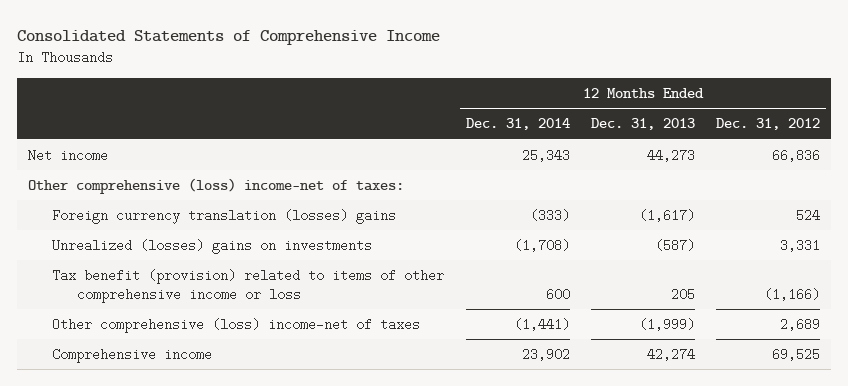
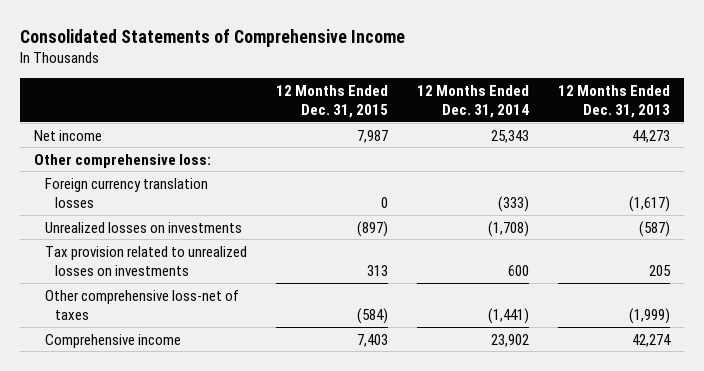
- | 12 Months Ended Dec. 31, 2014 | 12 Months Ended Dec. 31, 2013 | 12 Months Ended Dec. 31, 2012
+ | 12 Months Ended Dec. 31, 2015 | 12 Months Ended Dec. 31, 2014 | 12 Months Ended Dec. 31, 2013
- Other comprehensive (loss) income-net of taxes:
- Foreign currency translation (losses) gains | (333) | (1,617) | 524
- Unrealized (losses) gains on investments | (1,708) | (587) | 3,331
- Tax benefit (provision) related to items of other comprehensive income or loss | 600 | 205 | (1,166)
- Other comprehensive (loss) income-net of taxes | (1,441) | (1,999) | 2,689
+ Other comprehensive loss:
+ Foreign currency translation losses | 0 | (333) | (1,617)
+ Unrealized losses on investments | (897) | (1,708) | (587)
+ Tax provision related to unrealized losses on investments | 313 | 600 | 205
+ Other comprehensive loss-net of taxes | (584) | (1,441) | (1,999)

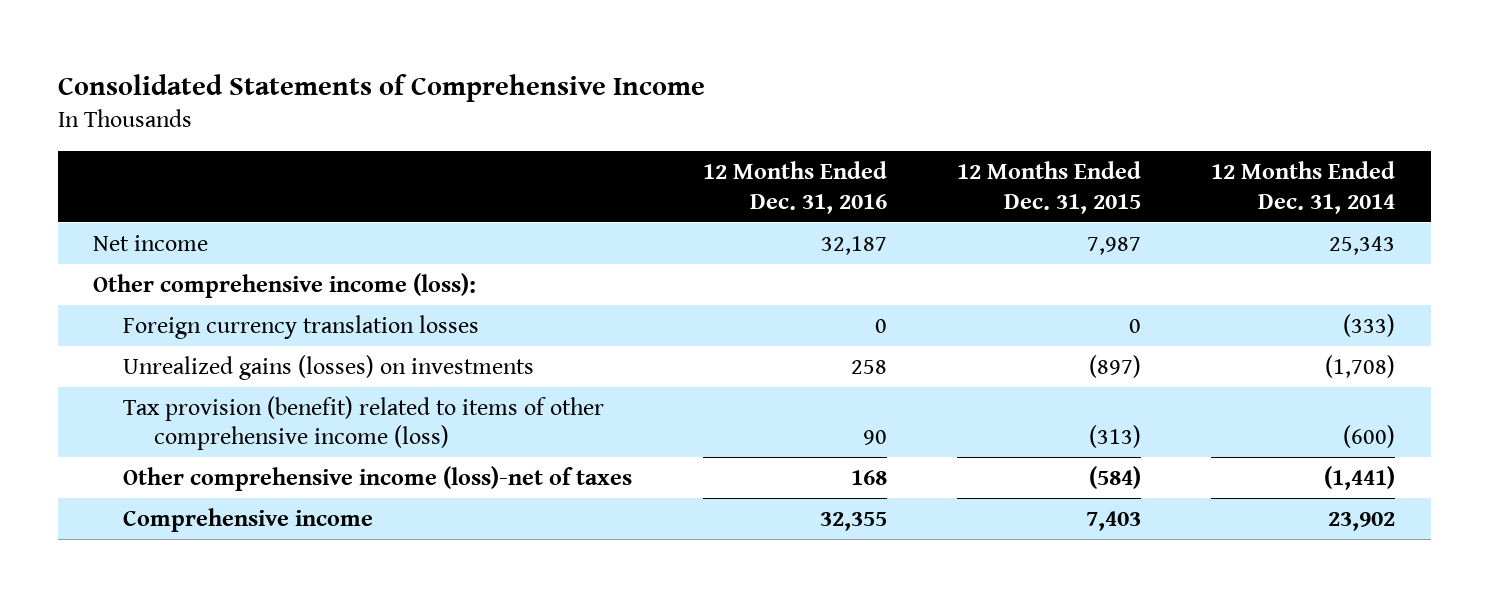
- | 12 Months Ended Dec. 31, 2015 | 12 Months Ended Dec. 31, 2014 | 12 Months Ended Dec. 31, 2013
+ | 12 Months Ended Dec. 31, 2016 | 12 Months Ended Dec. 31, 2015 | 12 Months Ended Dec. 31, 2014
- Other comprehensive loss:
+ Other comprehensive income (loss):
- Unrealized losses on investments | (897) | (1,708) | (587)
- Tax provision related to unrealized losses on investments | 313 | 600 | 205
- Other comprehensive loss-net of taxes | (584) | (1,441) | (1,999)
+ Unrealized gains (losses) on investments | 258 | (897) | (1,708)
+ Tax provision (benefit) related to items of other comprehensive income (loss) | 90 | (313) | (600)
+ Other comprehensive income (loss)-net of taxes | 168 | (584) | (1,441)

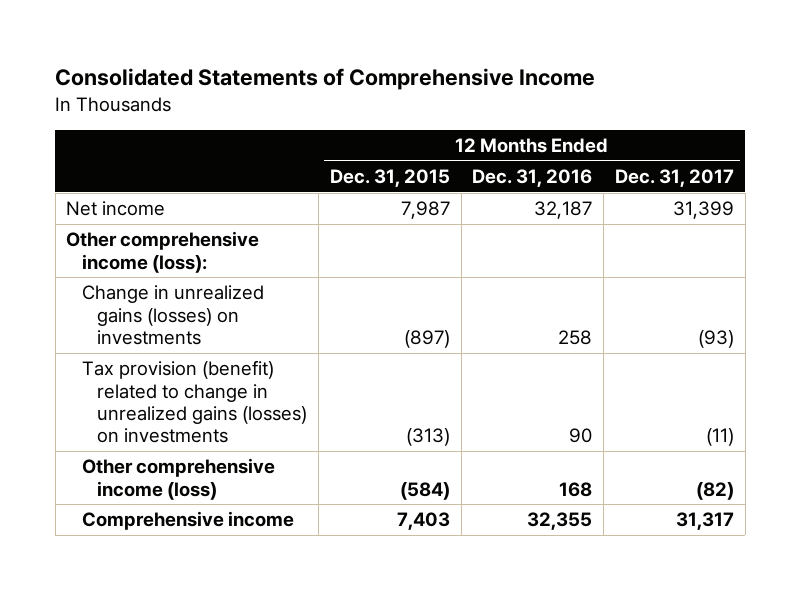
- | 12 Months Ended Dec. 31, 2016 | 12 Months Ended Dec. 31, 2015 | 12 Months Ended Dec. 31, 2014
+ | 12 Months Ended Dec. 31, 2015 | 12 Months Ended Dec. 31, 2016 | 12 Months Ended Dec. 31, 2017
- Foreign currency translation losses | 0 | 0 | (333)
- Unrealized gains (losses) on investments | 258 | (897) | (1,708)
- Tax provision (benefit) related to items of other comprehensive income (loss) | 90 | (313) | (600)
- Other comprehensive income (loss)-net of taxes | 168 | (584) | (1,441)
+ Change in unrealized gains (losses) on investments | (897) | 258 | (93)
+ Tax provision (benefit) related to change in unrealized gains (losses) on investments | (313) | 90 | (11)
+ Other comprehensive income (loss) | (584) | 168 | (82)

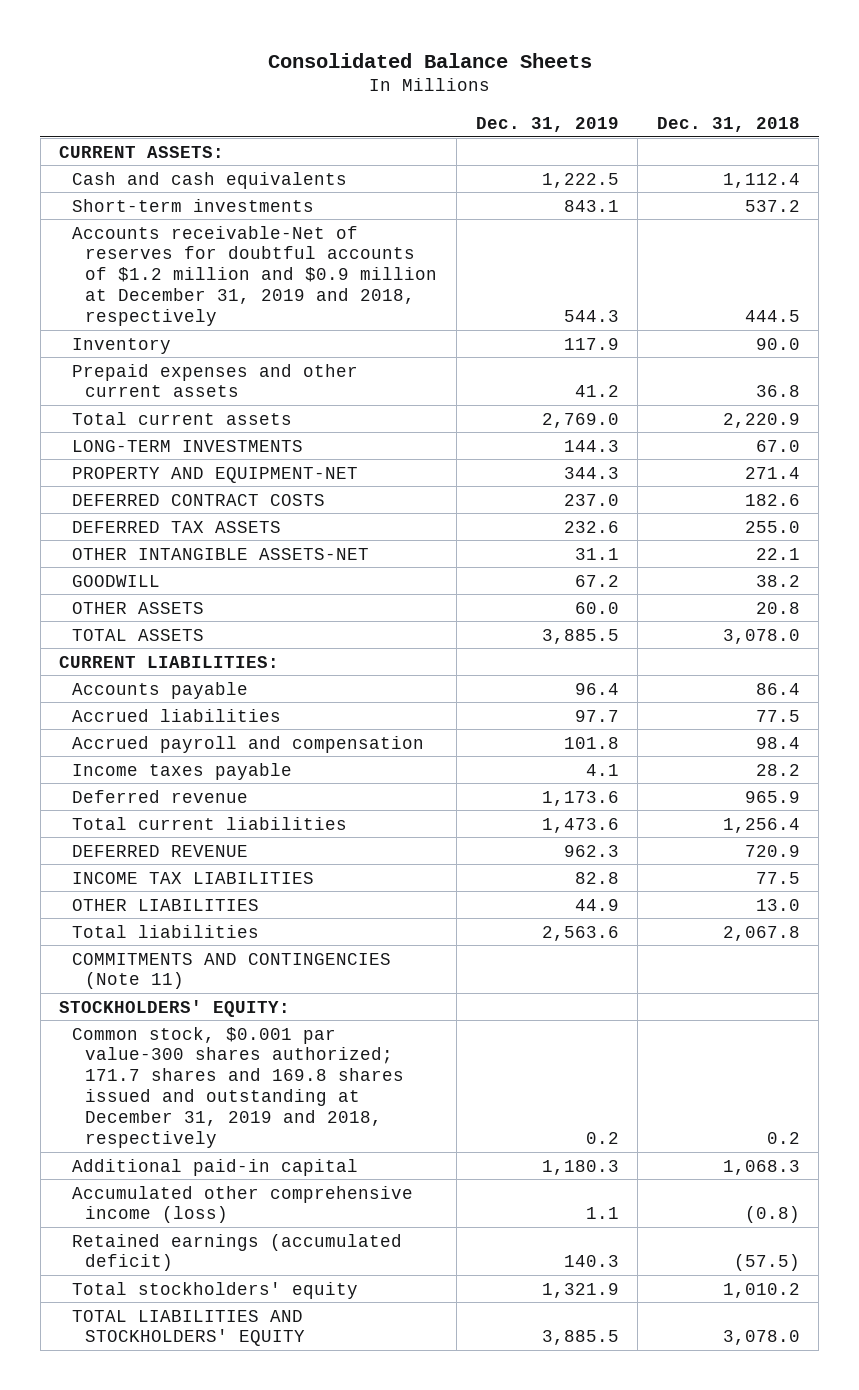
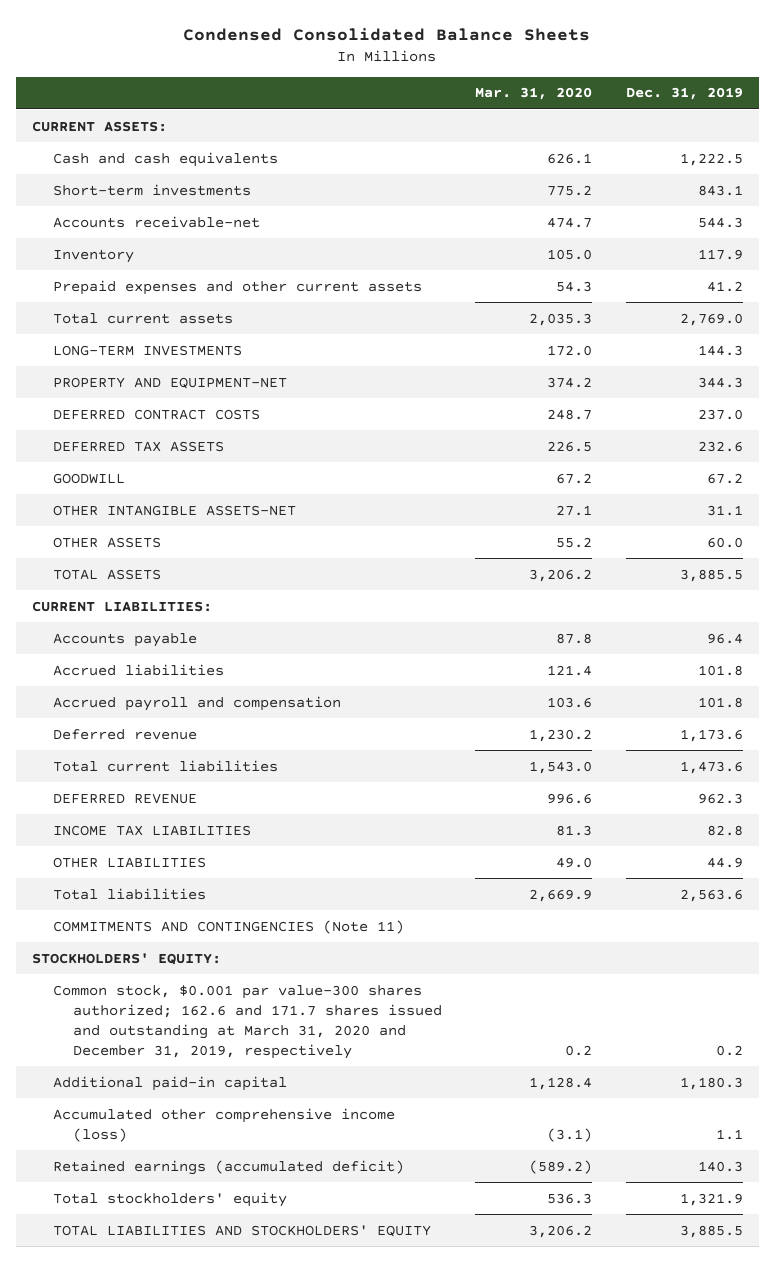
- Consolidated Balance Sheets
+ Condensed Consolidated Balance Sheets
- | Dec. 31, 2019 | Dec. 31, 2018
+ | Mar. 31, 2020 | Dec. 31, 2019
- Accounts receivable-Net of reserves for doubtful accounts of $1.2 million and $0.9 million at December 31, 2019 and 2018, respectively | 544.3 | 444.5
+ Accounts receivable-net | 474.7 | 544.3
moved down: OTHER INTANGIBLE ASSETS-NET | 27.1 | 31.1
- Accrued liabilities | 97.7 | 77.5
+ Accrued liabilities | 121.4 | 101.8
- Income taxes payable | 4.1 | 28.2
- Common stock, $0.001 par value-300 shares authorized; 171.7 shares and 169.8 shares issued and outstanding at December 31, 2019 and 2018, respectively | 0.2 | 0.2
+ Common stock, $0.001 par value-300 shares authorized; 162.6 and 171.7 shares issued and outstanding at March 31, 2020 and December 31, 2019, respectively | 0.2 | 0.2

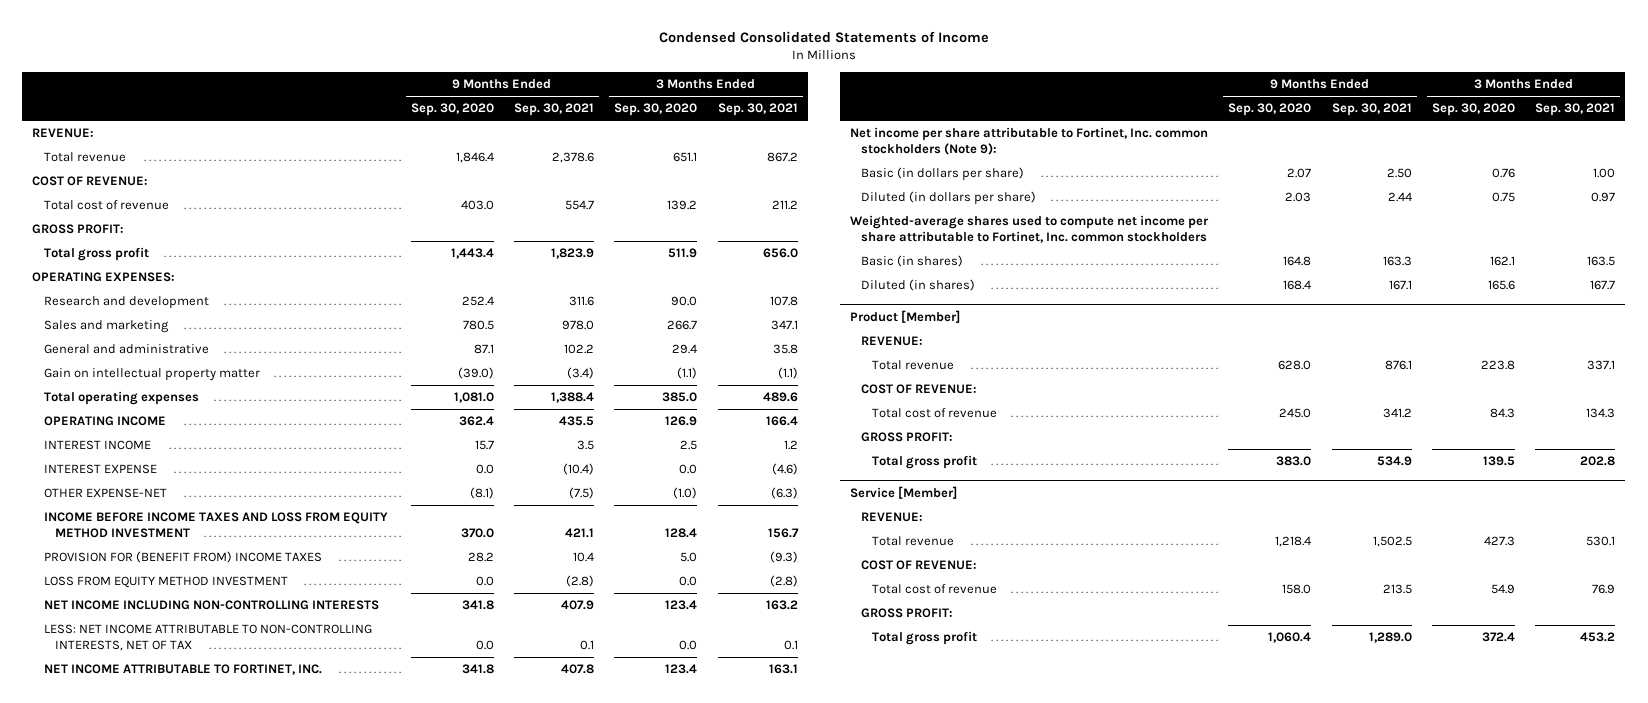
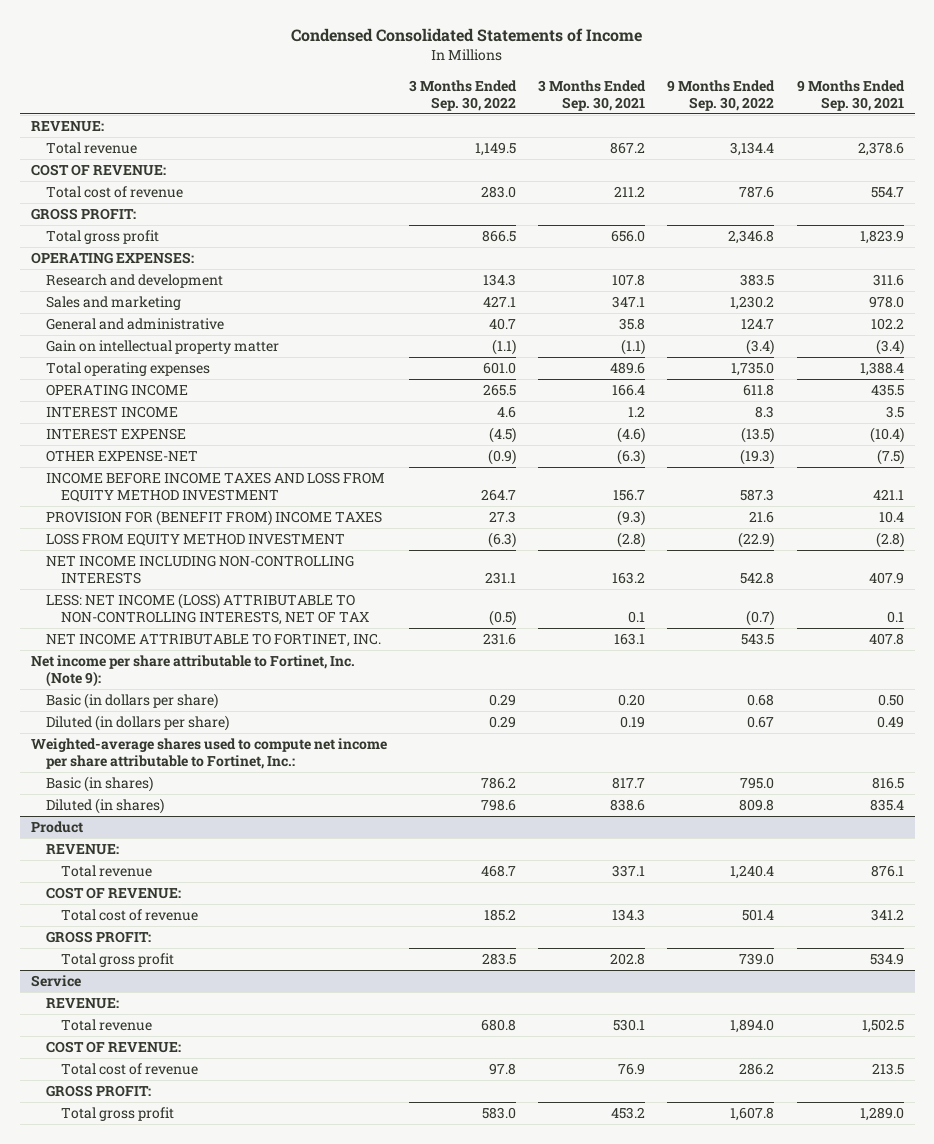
- | 9 Months Ended Sep. 30, 2020 | 9 Months Ended Sep. 30, 2021 | 3 Months Ended Sep. 30, 2020 | 3 Months Ended Sep. 30, 2021
+ | 3 Months Ended Sep. 30, 2022 | 3 Months Ended Sep. 30, 2021 | 9 Months Ended Sep. 30, 2022 | 9 Months Ended Sep. 30, 2021
- LESS: NET INCOME ATTRIBUTABLE TO NON-CONTROLLING INTERESTS, NET OF TAX | 0.0 | 0.1 | 0.0 | 0.1
+ LESS: NET INCOME (LOSS) ATTRIBUTABLE TO NON-CONTROLLING INTERESTS, NET OF TAX | (0.5) | 0.1 | (0.7) | 0.1
- Net income per share attributable to Fortinet, Inc. common stockholders (Note 9):
- Basic (in dollars per share) | 2.07 | 2.50 | 0.76 | 1.00
- Diluted (in dollars per share) | 2.03 | 2.44 | 0.75 | 0.97
- Weighted-average shares used to compute net income per share attributable to Fortinet, Inc. common stockholders
- Basic (in shares) | 164.8 | 163.3 | 162.1 | 163.5
- Diluted (in shares) | 168.4 | 167.1 | 165.6 | 167.7
- Product [Member]
+ Net income per share attributable to Fortinet, Inc. (Note 9):
+ Basic (in dollars per share) | 0.29 | 0.20 | 0.68 | 0.50
+ Diluted (in dollars per share) | 0.29 | 0.19 | 0.67 | 0.49
+ Weighted-average shares used to compute net income per share attributable to Fortinet, Inc.:
+ Basic (in shares) | 786.2 | 817.7 | 795.0 | 816.5
+ Diluted (in shares) | 798.6 | 838.6 | 809.8 | 835.4
+ Product
- Service [Member]
+ Service

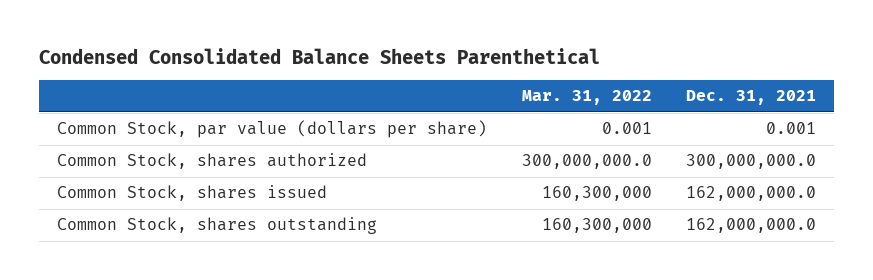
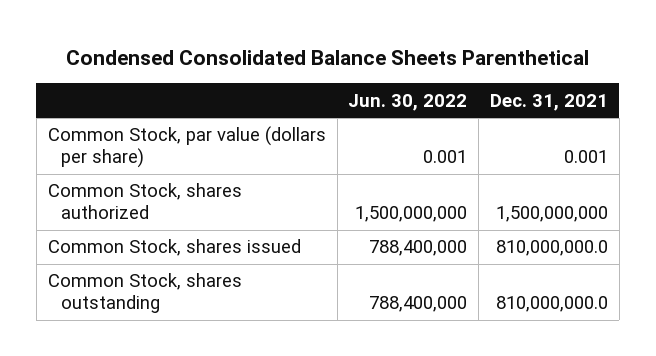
- | Mar. 31, 2022 | Dec. 31, 2021
+ | Jun. 30, 2022 | Dec. 31, 2021
- Common Stock, shares authorized | 300,000,000.0 | 300,000,000.0
- Common Stock, shares issued | 160,300,000 | 162,000,000.0
- Common Stock, shares outstanding | 160,300,000 | 162,000,000.0
+ Common Stock, shares authorized | 1,500,000,000 | 1,500,000,000
+ Common Stock, shares issued | 788,400,000 | 810,000,000.0
+ Common Stock, shares outstanding | 788,400,000 | 810,000,000.0

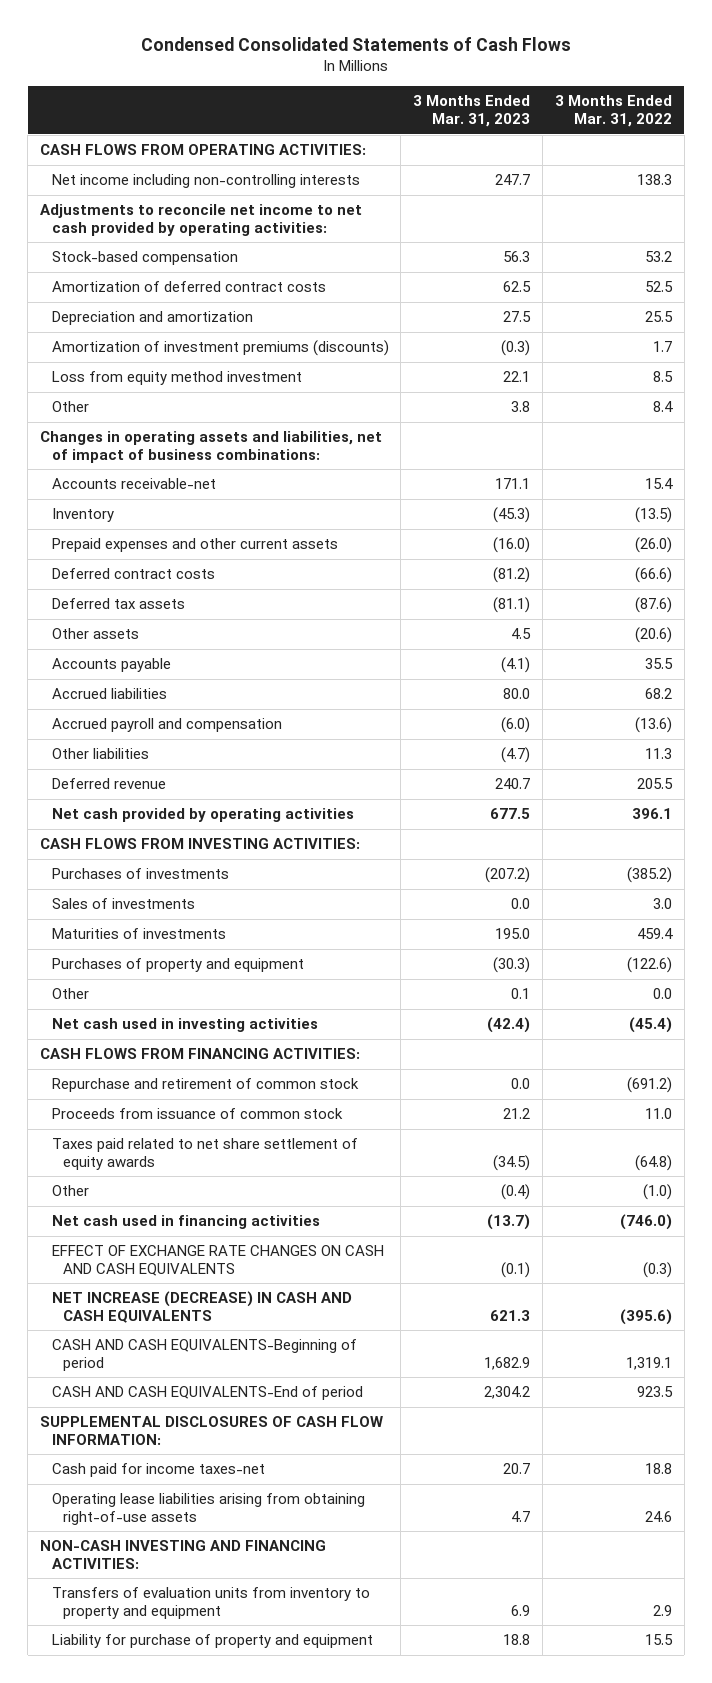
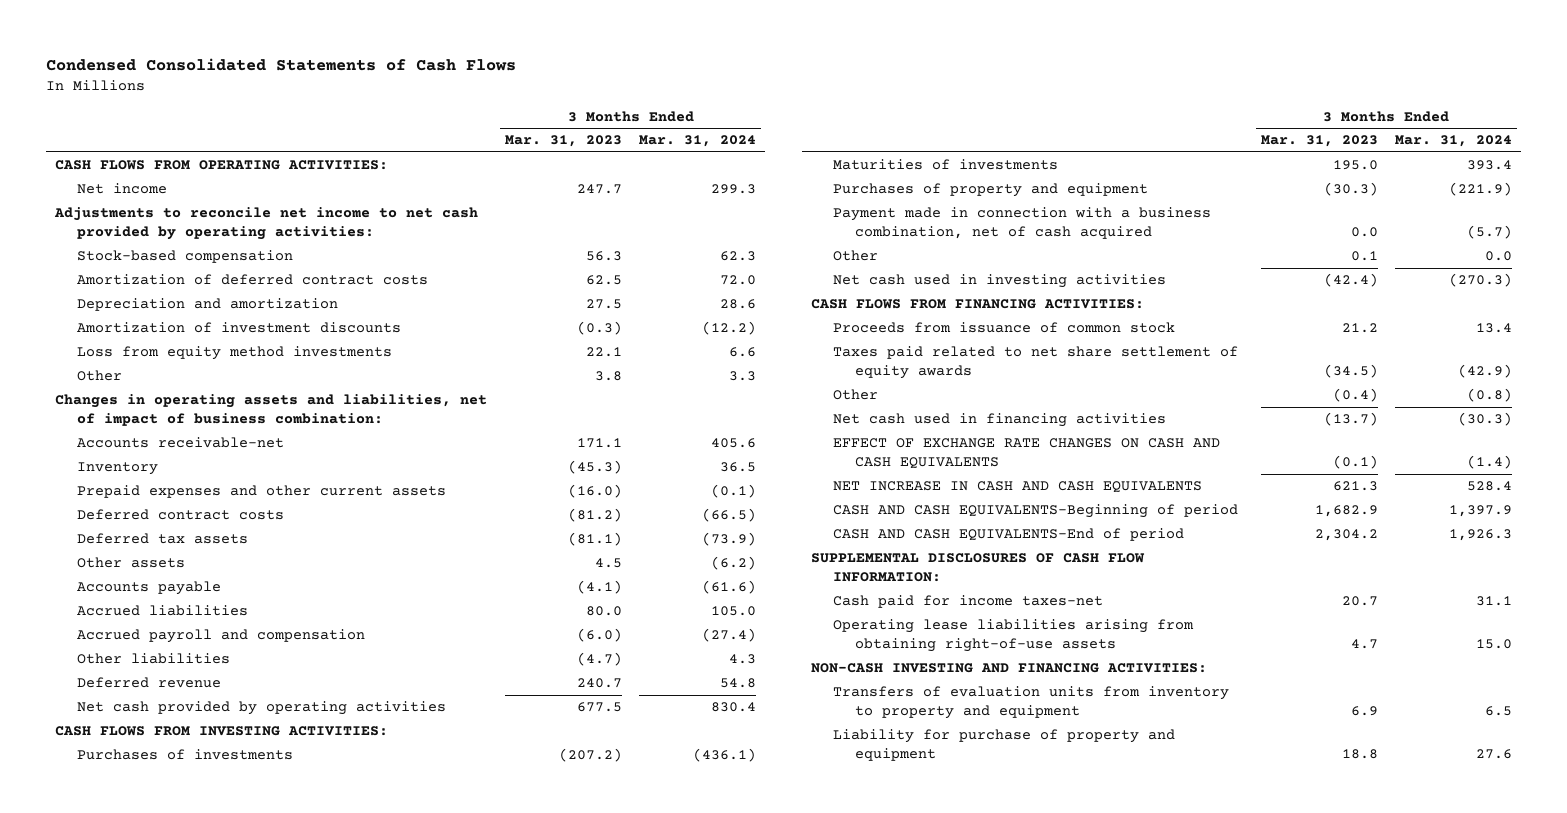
- | 3 Months Ended Mar. 31, 2023 | 3 Months Ended Mar. 31, 2022
+ | 3 Months Ended Mar. 31, 2023 | 3 Months Ended Mar. 31, 2024
- Net income including non-controlling interests | 247.7 | 138.3
+ Net income | 247.7 | 299.3
- Amortization of investment premiums (discounts) | (0.3) | 1.7
- Loss from equity method investment | 22.1 | 8.5
+ Amortization of investment discounts | (0.3) | (12.2)
+ Loss from equity method investments | 22.1 | 6.6
- Changes in operating assets and liabilities, net of impact of business combinations:
+ Changes in operating assets and liabilities, net of impact of business combination:
- Sales of investments | 0.0 | 3.0
+ Payment made in connection with a business combination, net of cash acquired | 0.0 | (5.7)
- Repurchase and retirement of common stock | 0.0 | (691.2)
- NET INCREASE (DECREASE) IN CASH AND CASH EQUIVALENTS | 621.3 | (395.6)
+ NET INCREASE IN CASH AND CASH EQUIVALENTS | 621.3 | 528.4

